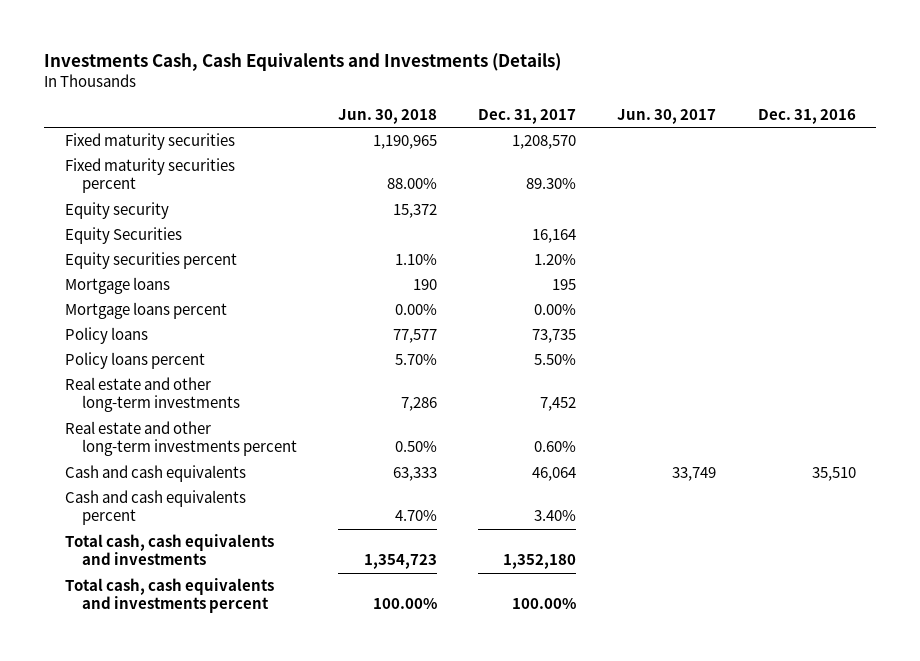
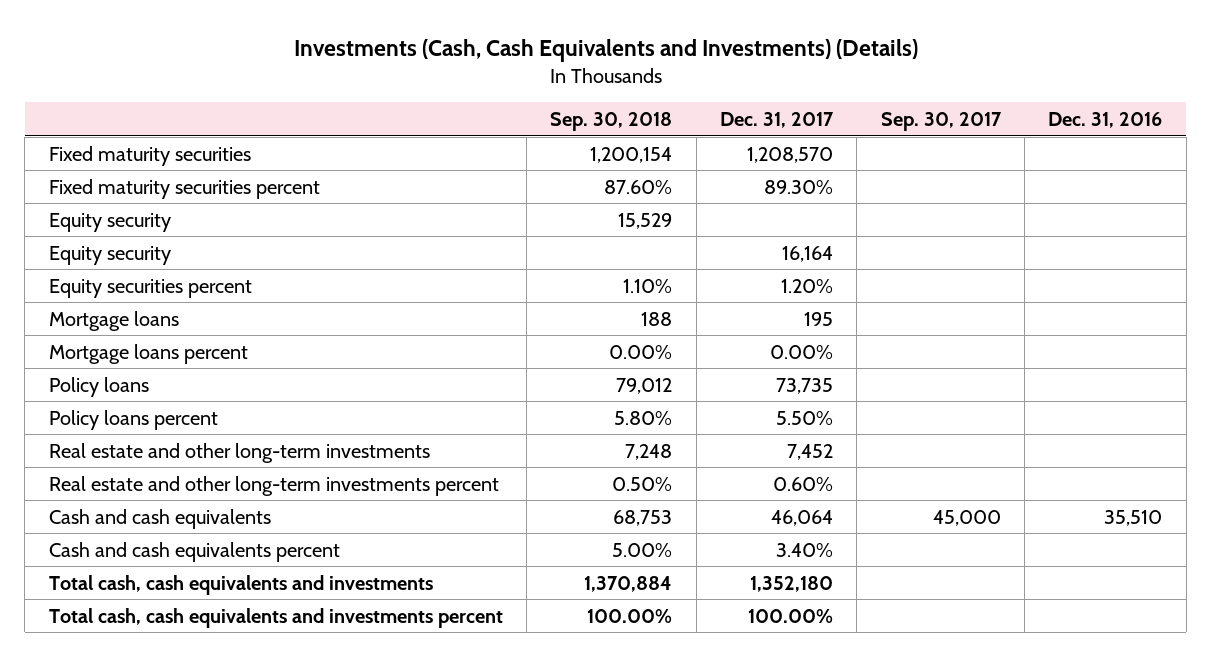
- Investments Cash, Cash Equivalents and Investments (Details)
+ Investments (Cash, Cash Equivalents and Investments) (Details)
- | Jun. 30, 2018 | Dec. 31, 2017 | Jun. 30, 2017 | Dec. 31, 2016
+ | Sep. 30, 2018 | Dec. 31, 2017 | Sep. 30, 2017 | Dec. 31, 2016
- Equity Securities | | 16,164 | |
+ Equity security | | 16,164 | |

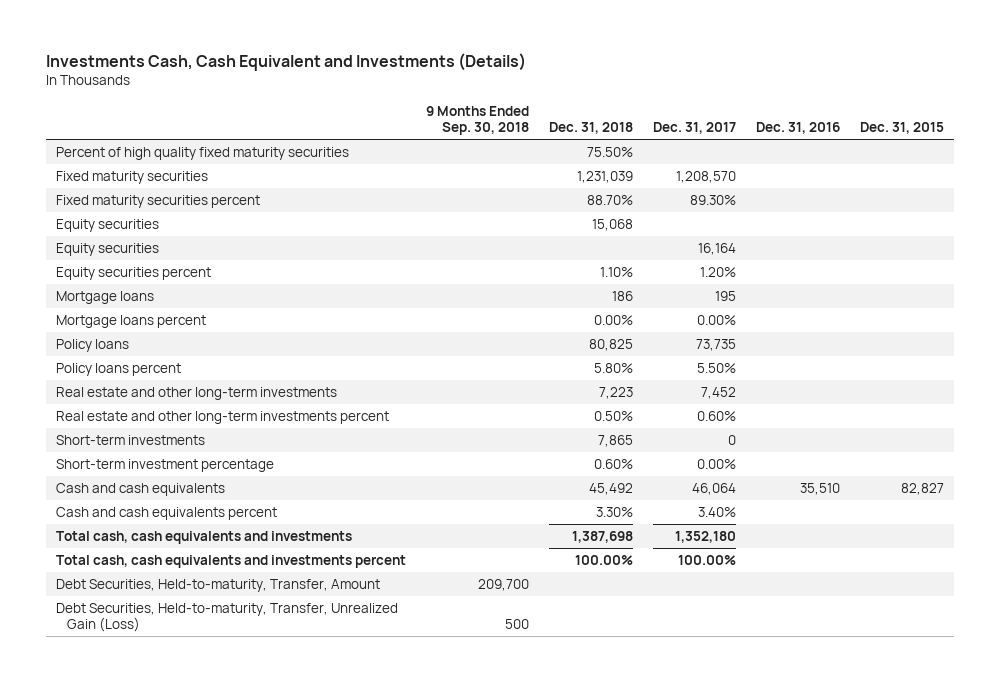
- Investments (Cash, Cash Equivalents and Investments) (Details)
+ Investments Cash, Cash Equivalent and Investments (Details)
- | Sep. 30, 2018 | Dec. 31, 2017 | Sep. 30, 2017 | Dec. 31, 2016
+ | 9 Months Ended Sep. 30, 2018 | Dec. 31, 2018 | Dec. 31, 2017 | Dec. 31, 2016 | Dec. 31, 2015
+ Percent of high quality fixed maturity securities | | 75.50% | | |
- Equity security | 15,529 | | |
- Equity security | | 16,164 | |
+ Equity securities | | 15,068 | | |
+ Equity securities | | | 16,164 | |
+ Short-term investments | | 7,865 | 0 | |
+ Short-term investment percentage | | 0.60% | 0.00% | |
+ Debt Securities, Held-to-maturity, Transfer, Amount | 209,700 | | | |
+ Debt Securities, Held-to-maturity, Transfer, Unrealized Gain (Loss) | 500 | | | |

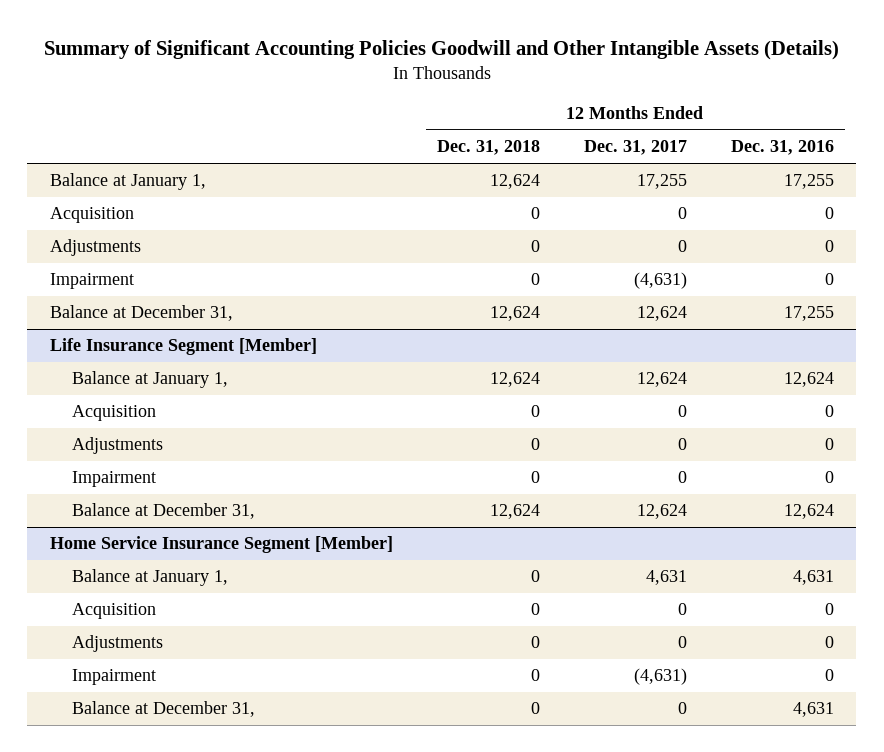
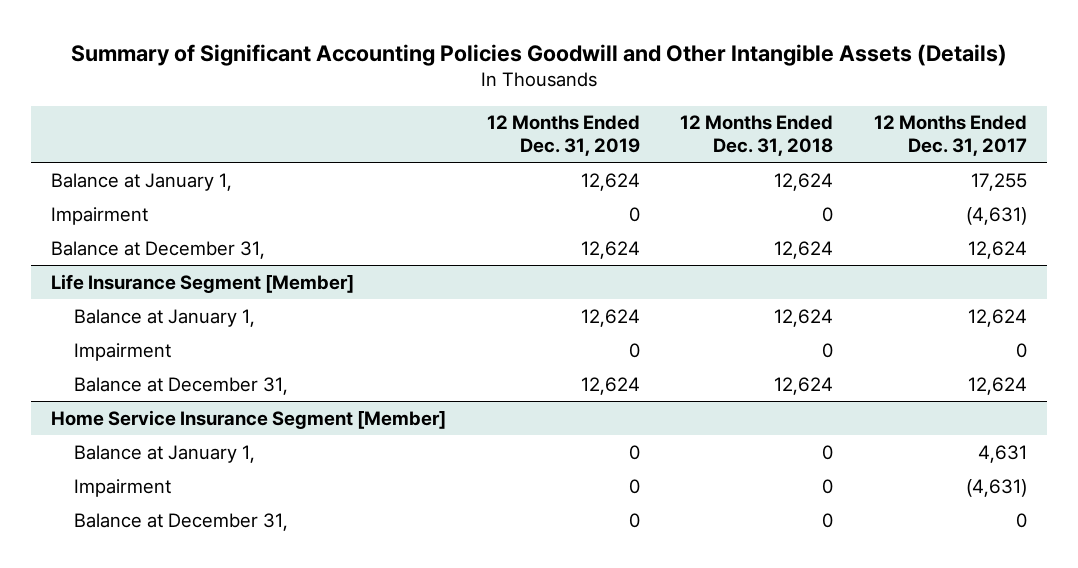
- | 12 Months Ended Dec. 31, 2018 | 12 Months Ended Dec. 31, 2017 | 12 Months Ended Dec. 31, 2016
+ | 12 Months Ended Dec. 31, 2019 | 12 Months Ended Dec. 31, 2018 | 12 Months Ended Dec. 31, 2017
- Acquisition | 0 | 0 | 0
- Adjustments | 0 | 0 | 0
@ Life Insurance Segment [Member]
- Acquisition | 0 | 0 | 0
- Adjustments | 0 | 0 | 0
@ Home Service Insurance Segment [Member]
- Acquisition | 0 | 0 | 0
- Adjustments | 0 | 0 | 0

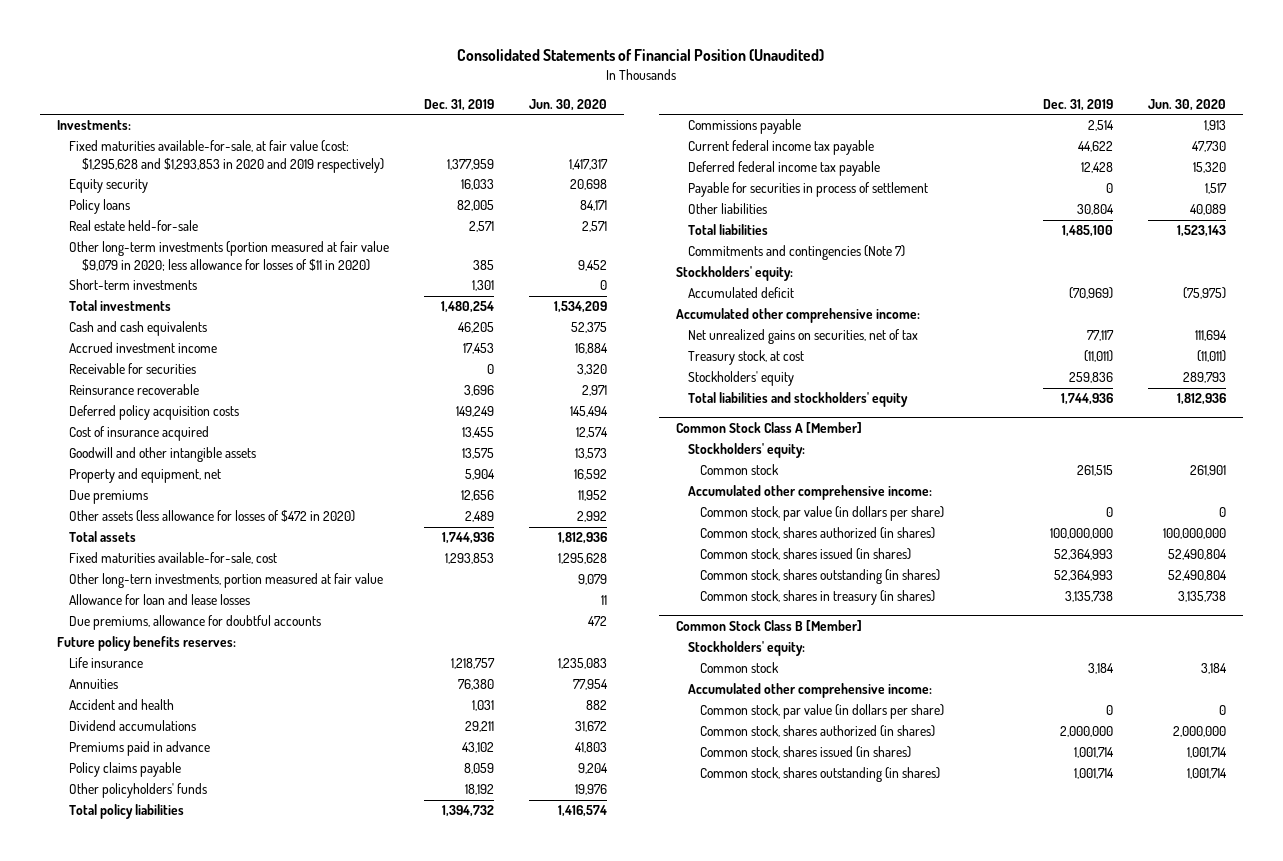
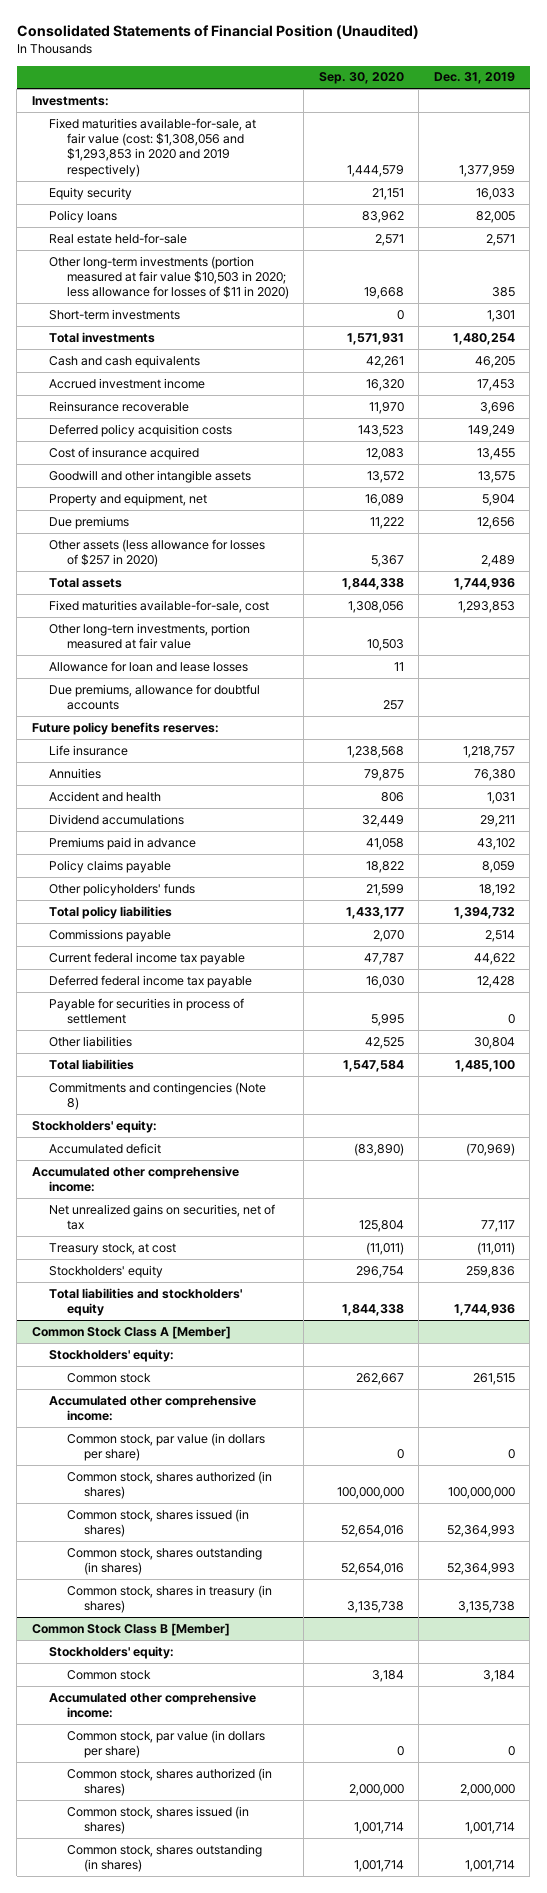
- | Dec. 31, 2019 | Jun. 30, 2020
+ | Sep. 30, 2020 | Dec. 31, 2019
- Fixed maturities available-for-sale, at fair value (cost: $1,295,628 and $1,293,853 in 2020 and 2019 respectively) | 1,377,959 | 1,417,317
+ Fixed maturities available-for-sale, at fair value (cost: $1,308,056 and $1,293,853 in 2020 and 2019 respectively) | 1,444,579 | 1,377,959
- Other long-term investments (portion measured at fair value $9,079 in 2020; less allowance for losses of $11 in 2020) | 385 | 9,452
+ Other long-term investments (portion measured at fair value $10,503 in 2020; less allowance for losses of $11 in 2020) | 19,668 | 385
- Receivable for securities | 0 | 3,320
- Other assets (less allowance for losses of $472 in 2020) | 2,489 | 2,992
+ Other assets (less allowance for losses of $257 in 2020) | 5,367 | 2,489
- Commitments and contingencies (Note 7)
+ Commitments and contingencies (Note 8)

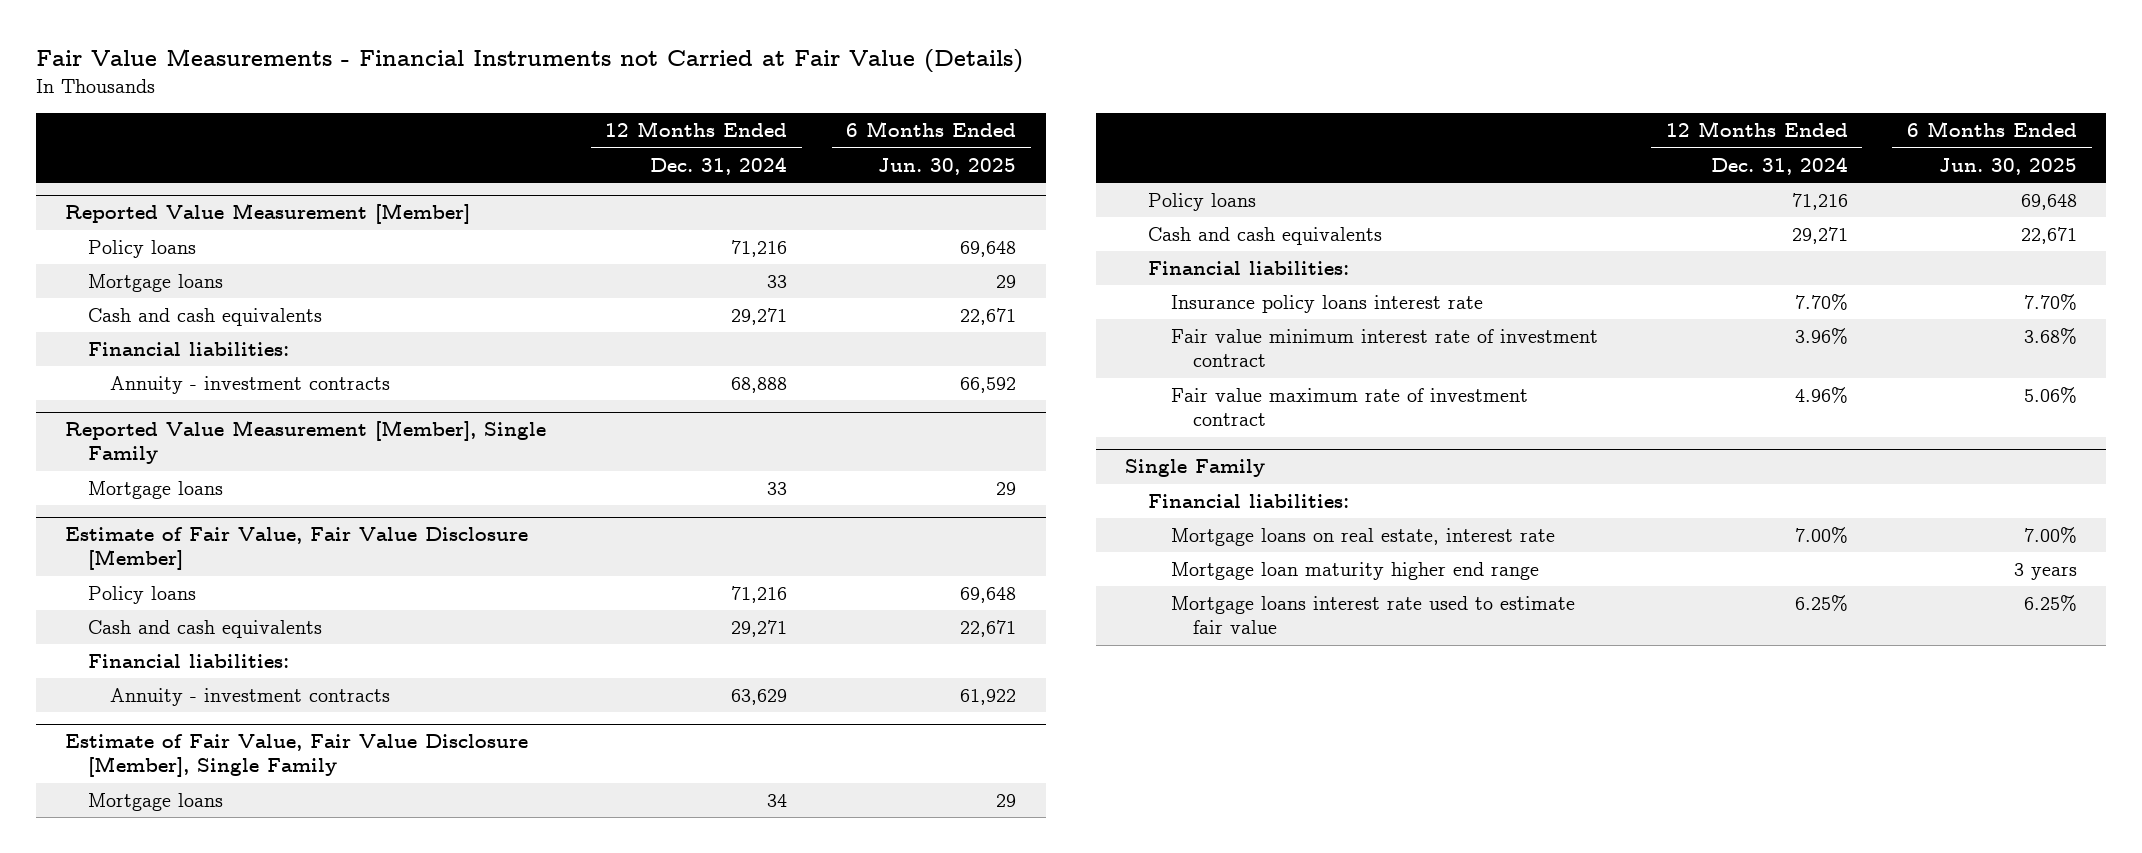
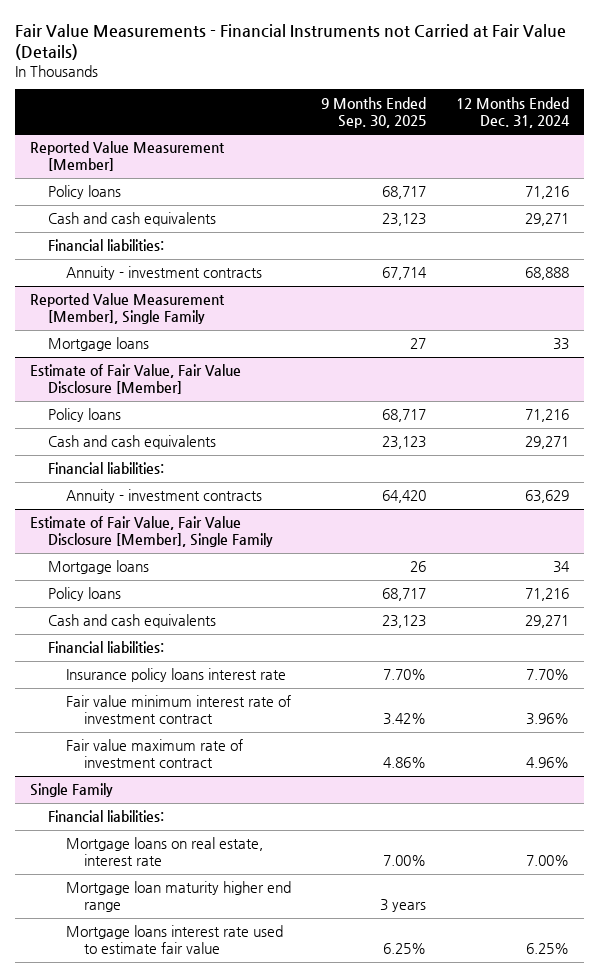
- | 12 Months Ended Dec. 31, 2024 | 6 Months Ended Jun. 30, 2025
+ | 9 Months Ended Sep. 30, 2025 | 12 Months Ended Dec. 31, 2024
@ Reported Value Measurement [Member]
- Mortgage loans | 33 | 29

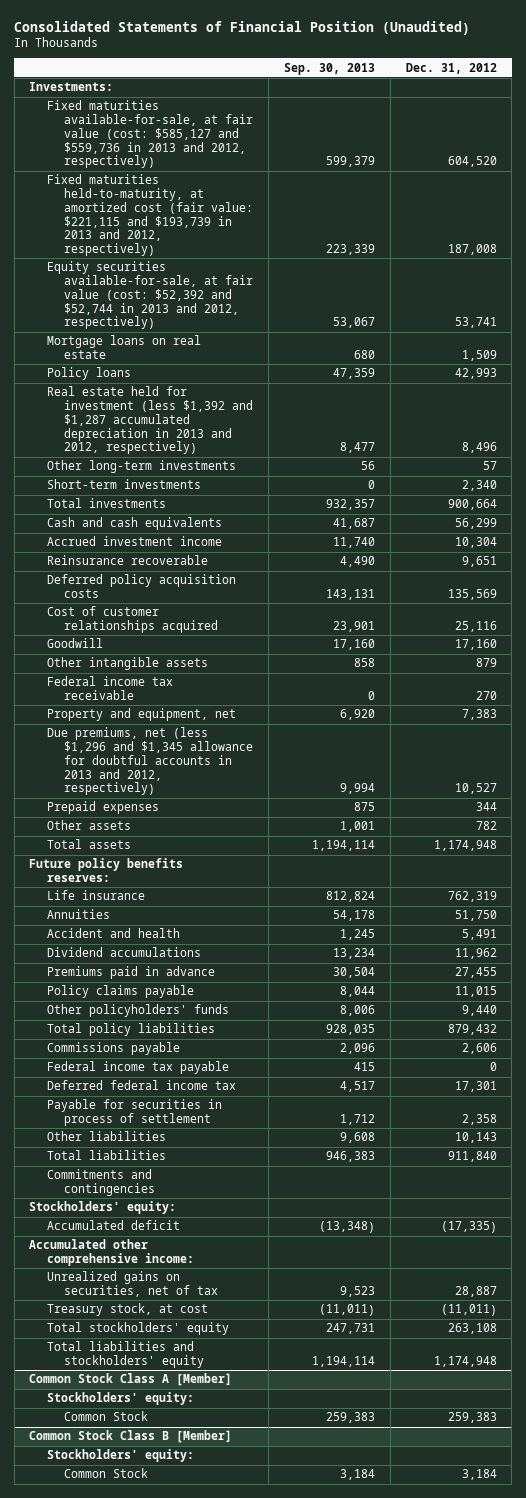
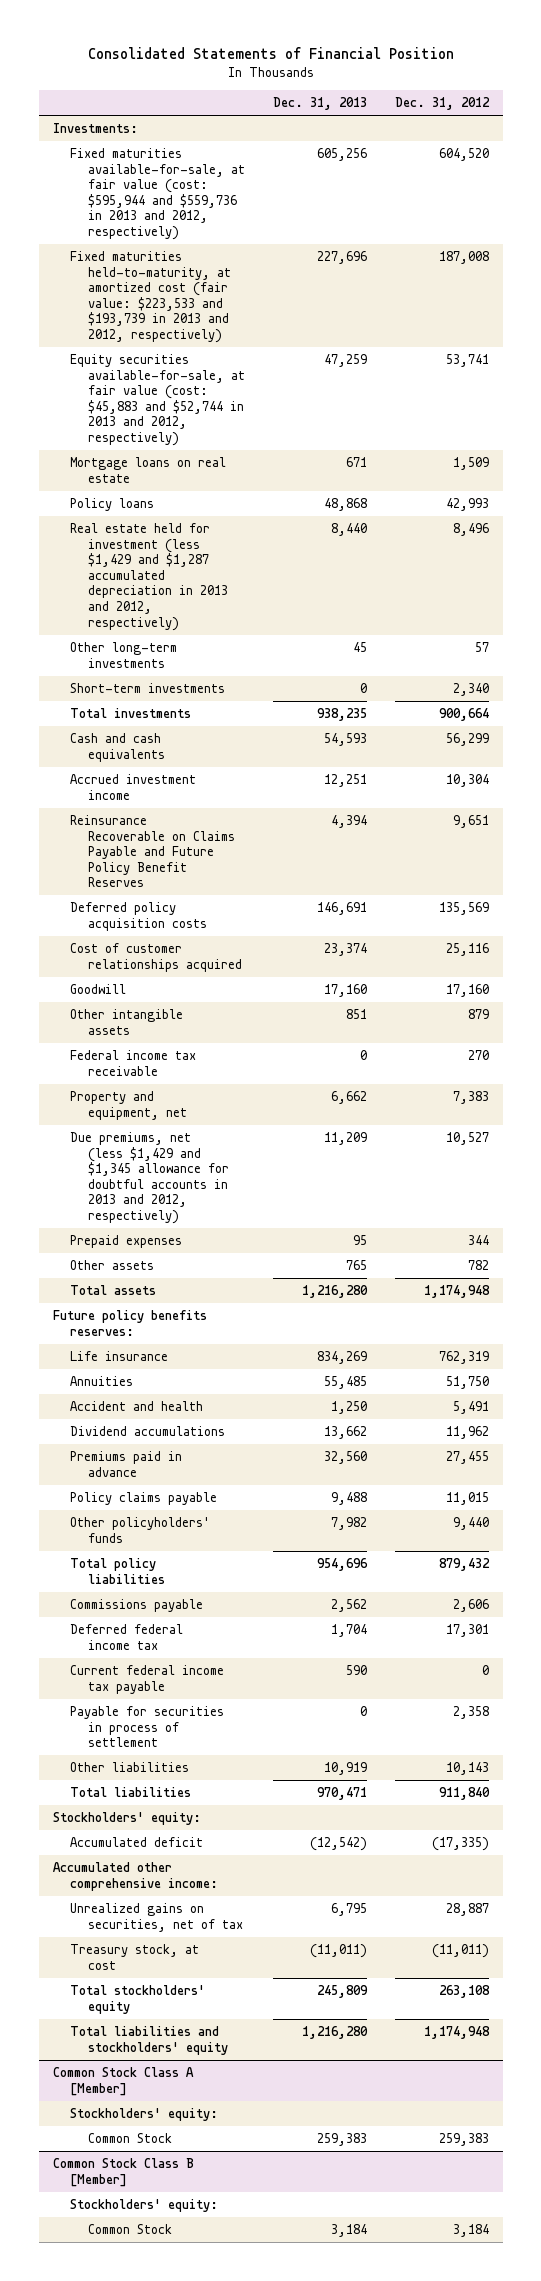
- Consolidated Statements of Financial Position (Unaudited)
+ Consolidated Statements of Financial Position
- | Sep. 30, 2013 | Dec. 31, 2012
+ | Dec. 31, 2013 | Dec. 31, 2012
- Fixed maturities available-for-sale, at fair value (cost: $585,127 and $559,736 in 2013 and 2012, respectively) | 599,379 | 604,520
- Fixed maturities held-to-maturity, at amortized cost (fair value: $221,115 and $193,739 in 2013 and 2012, respectively) | 223,339 | 187,008
- Equity securities available-for-sale, at fair value (cost: $52,392 and $52,744 in 2013 and 2012, respectively) | 53,067 | 53,741
+ Fixed maturities available-for-sale, at fair value (cost: $595,944 and $559,736 in 2013 and 2012, respectively) | 605,256 | 604,520
+ Fixed maturities held-to-maturity, at amortized cost (fair value: $223,533 and $193,739 in 2013 and 2012, respectively) | 227,696 | 187,008
+ Equity securities available-for-sale, at fair value (cost: $45,883 and $52,744 in 2013 and 2012, respectively) | 47,259 | 53,741
- Real estate held for investment (less $1,392 and $1,287 accumulated depreciation in 2013 and 2012, respectively) | 8,477 | 8,496
+ Real estate held for investment (less $1,429 and $1,287 accumulated depreciation in 2013 and 2012, respectively) | 8,440 | 8,496
- Reinsurance recoverable | 4,490 | 9,651
+ Reinsurance Recoverable on Claims Payable and Future Policy Benefit Reserves | 4,394 | 9,651
- Due premiums, net (less $1,296 and $1,345 allowance for doubtful accounts in 2013 and 2012, respectively) | 9,994 | 10,527
+ Due premiums, net (less $1,429 and $1,345 allowance for doubtful accounts in 2013 and 2012, respectively) | 11,209 | 10,527
- Federal income tax payable | 415 | 0
+ Current federal income tax payable | 590 | 0
- Commitments and contingencies

